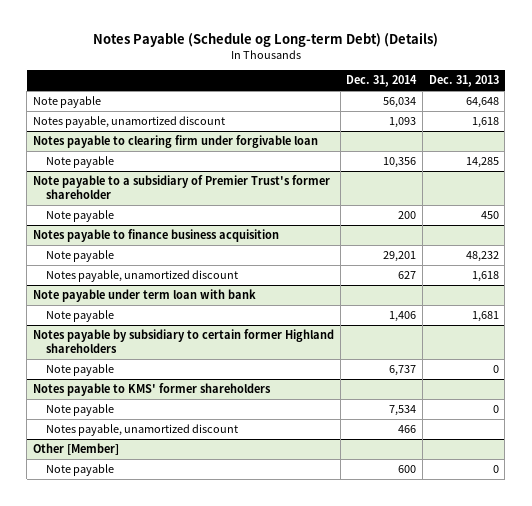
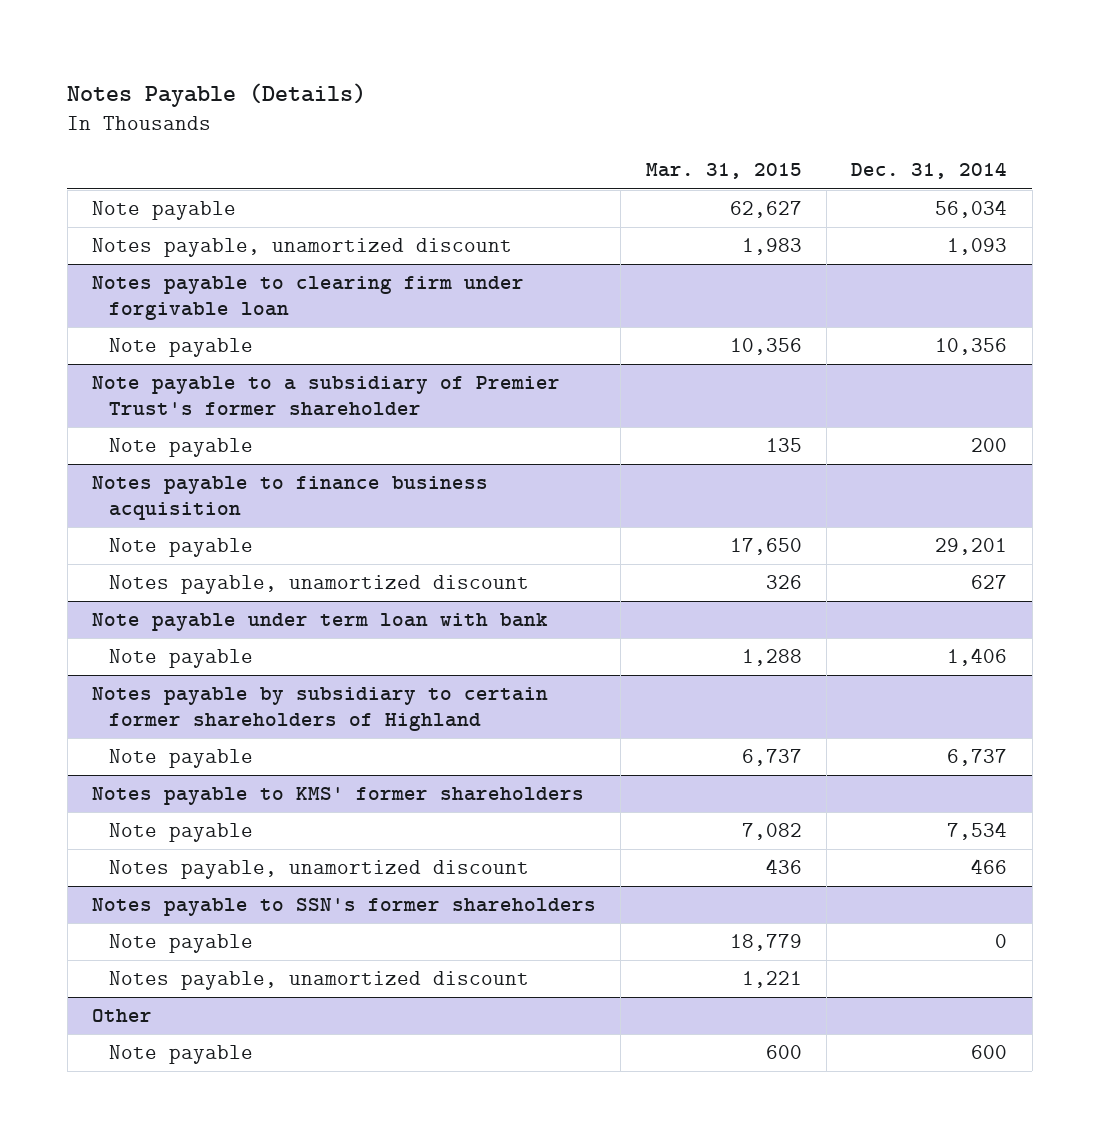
- Notes Payable (Schedule og Long-term Debt) (Details)
+ Notes Payable (Details)
- | Dec. 31, 2014 | Dec. 31, 2013
+ | Mar. 31, 2015 | Dec. 31, 2014
- Notes payable by subsidiary to certain former Highland shareholders
+ Notes payable by subsidiary to certain former shareholders of Highland
- Other [Member]
+ Notes payable to SSN's former shareholders
+ Note payable | 18,779 | 0
+ Notes payable, unamortized discount | 1,221 |
+ Other

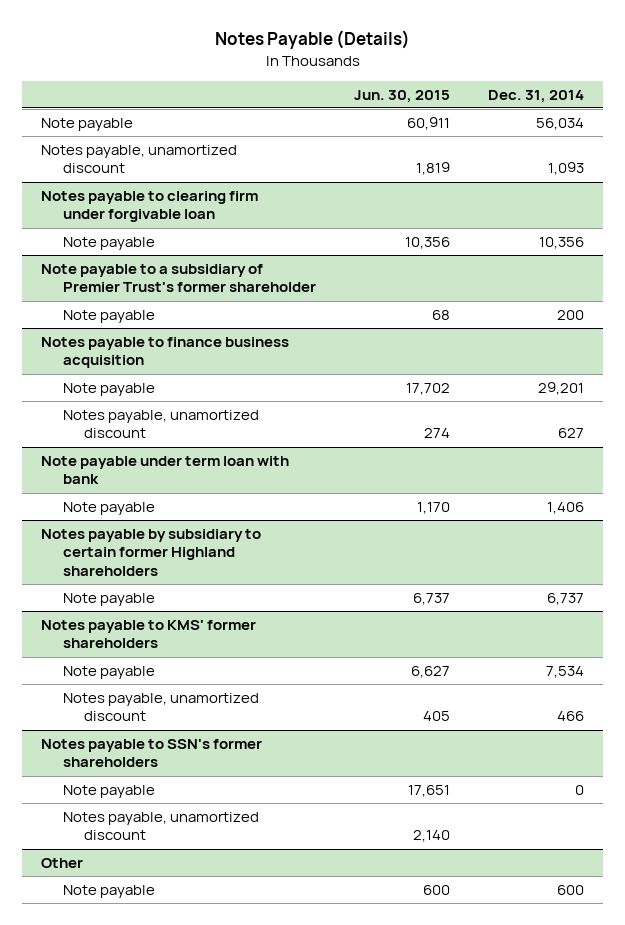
- | Mar. 31, 2015 | Dec. 31, 2014
+ | Jun. 30, 2015 | Dec. 31, 2014
- Notes payable by subsidiary to certain former shareholders of Highland
+ Notes payable by subsidiary to certain former Highland shareholders

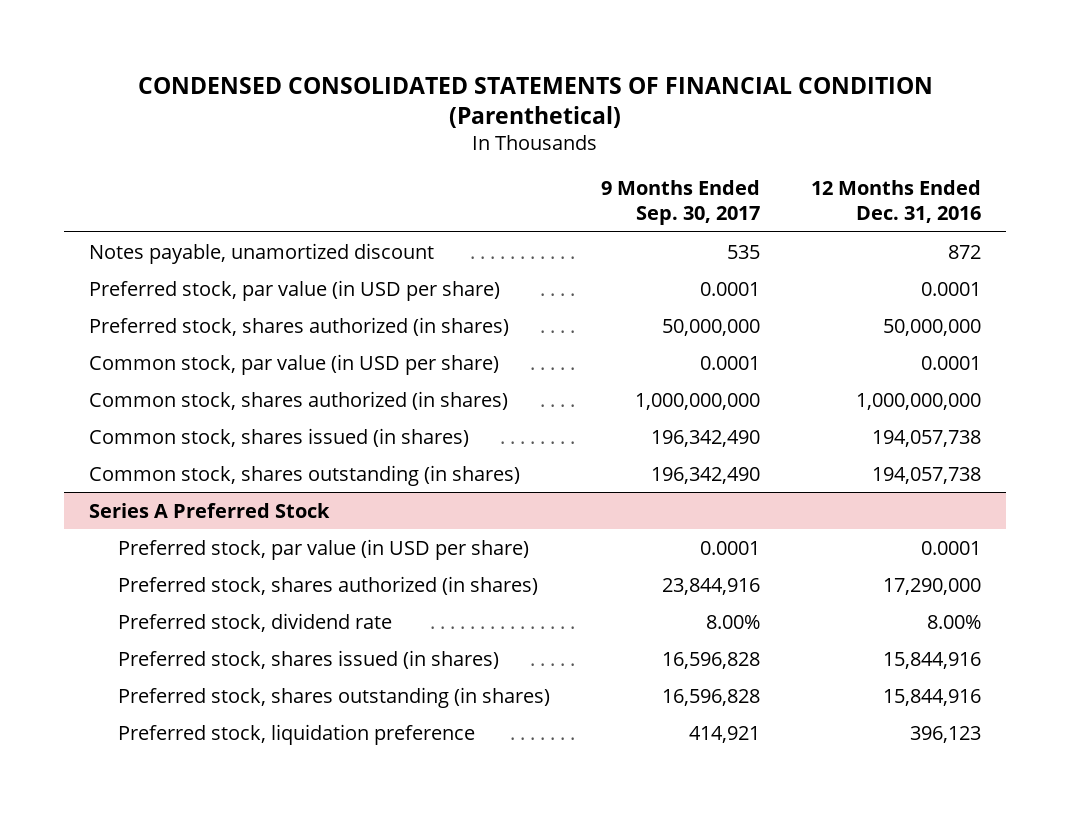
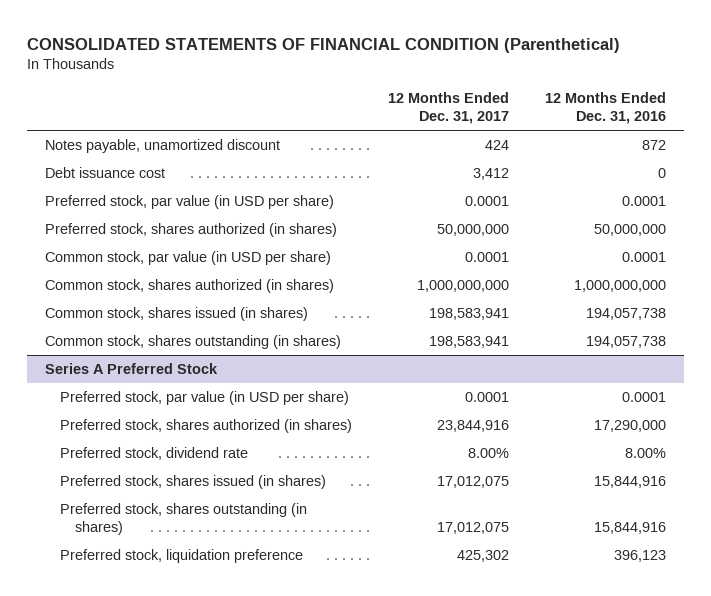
- CONDENSED CONSOLIDATED STATEMENTS OF FINANCIAL CONDITION (Parenthetical)
+ CONSOLIDATED STATEMENTS OF FINANCIAL CONDITION (Parenthetical)
- | 9 Months Ended Sep. 30, 2017 | 12 Months Ended Dec. 31, 2016
+ | 12 Months Ended Dec. 31, 2017 | 12 Months Ended Dec. 31, 2016
+ Debt issuance cost | 3,412 | 0

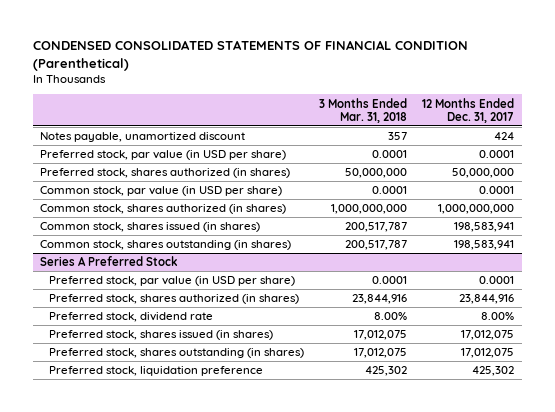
- CONSOLIDATED STATEMENTS OF FINANCIAL CONDITION (Parenthetical)
+ CONDENSED CONSOLIDATED STATEMENTS OF FINANCIAL CONDITION (Parenthetical)
- | 12 Months Ended Dec. 31, 2017 | 12 Months Ended Dec. 31, 2016
+ | 3 Months Ended Mar. 31, 2018 | 12 Months Ended Dec. 31, 2017
- Debt issuance cost | 3,412 | 0

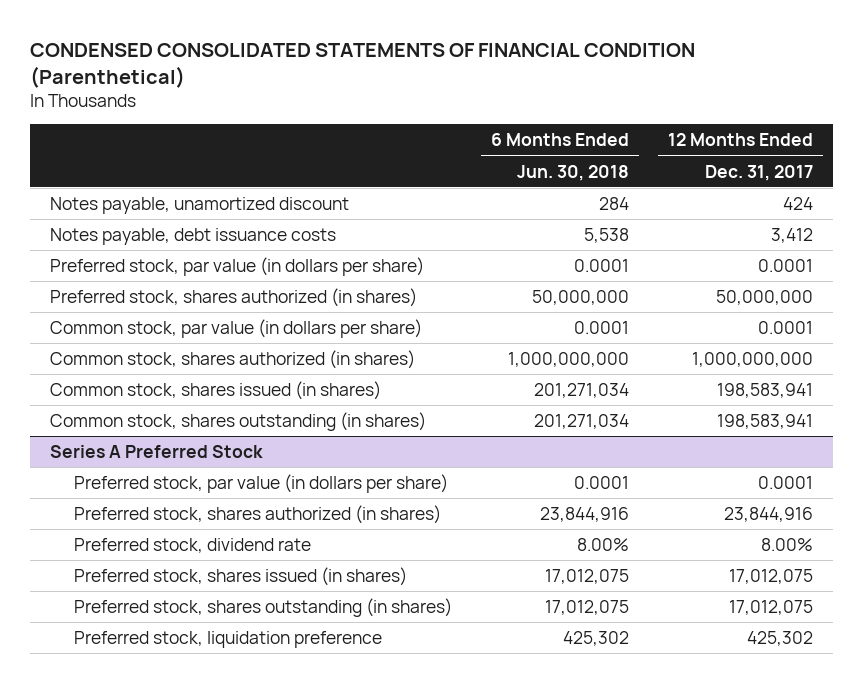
- | 3 Months Ended Mar. 31, 2018 | 12 Months Ended Dec. 31, 2017
+ | 6 Months Ended Jun. 30, 2018 | 12 Months Ended Dec. 31, 2017
- Preferred stock, par value (in USD per share) | 0.0001 | 0.0001
+ Notes payable, debt issuance costs | 5,538 | 3,412
+ Preferred stock, par value (in dollars per share) | 0.0001 | 0.0001
- Common stock, par value (in USD per share) | 0.0001 | 0.0001
+ Common stock, par value (in dollars per share) | 0.0001 | 0.0001
@ Series A Preferred Stock
- Preferred stock, par value (in USD per share) | 0.0001 | 0.0001
+ Preferred stock, par value (in dollars per share) | 0.0001 | 0.0001

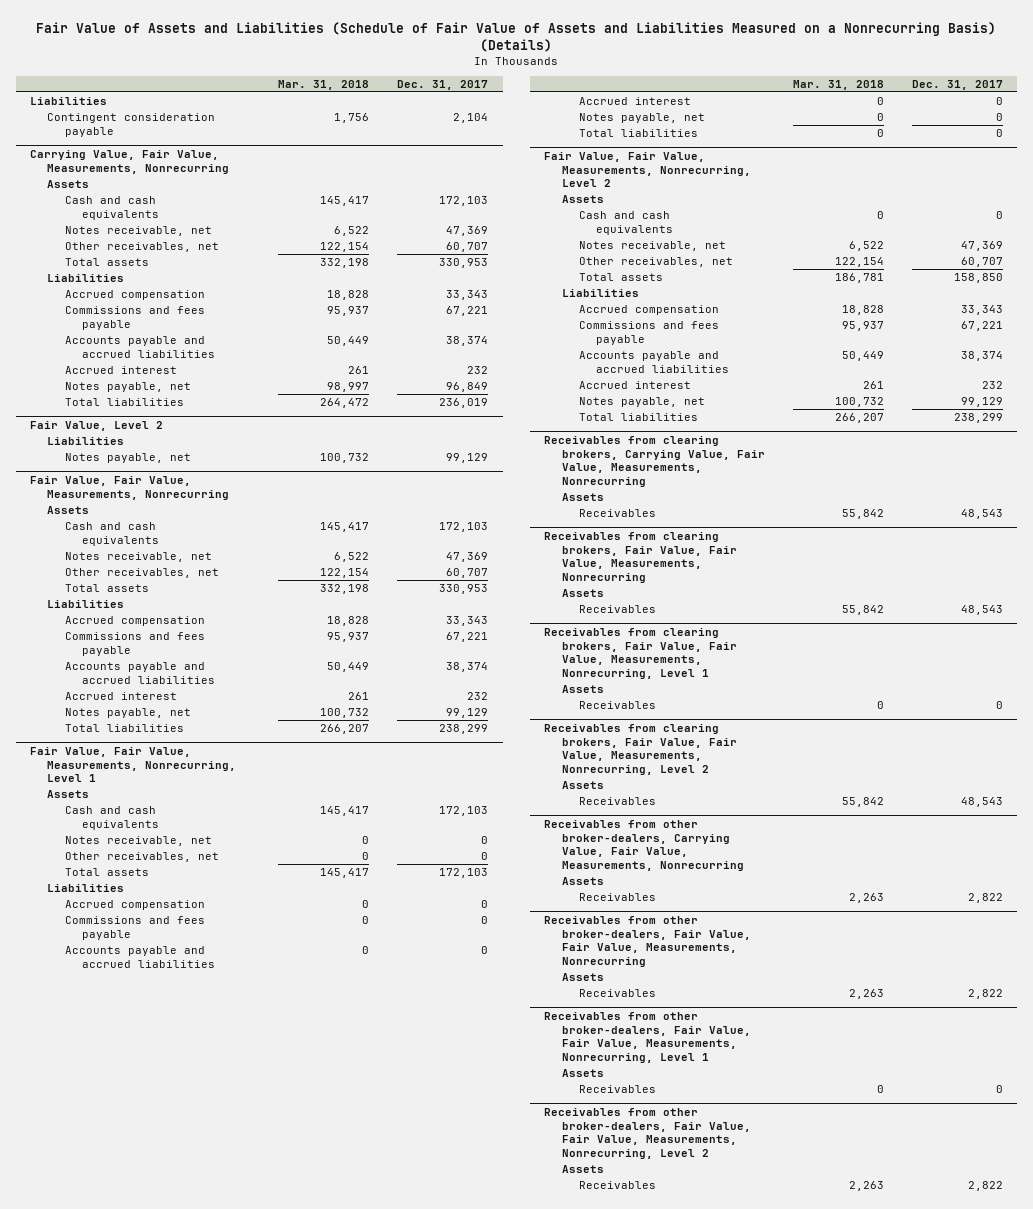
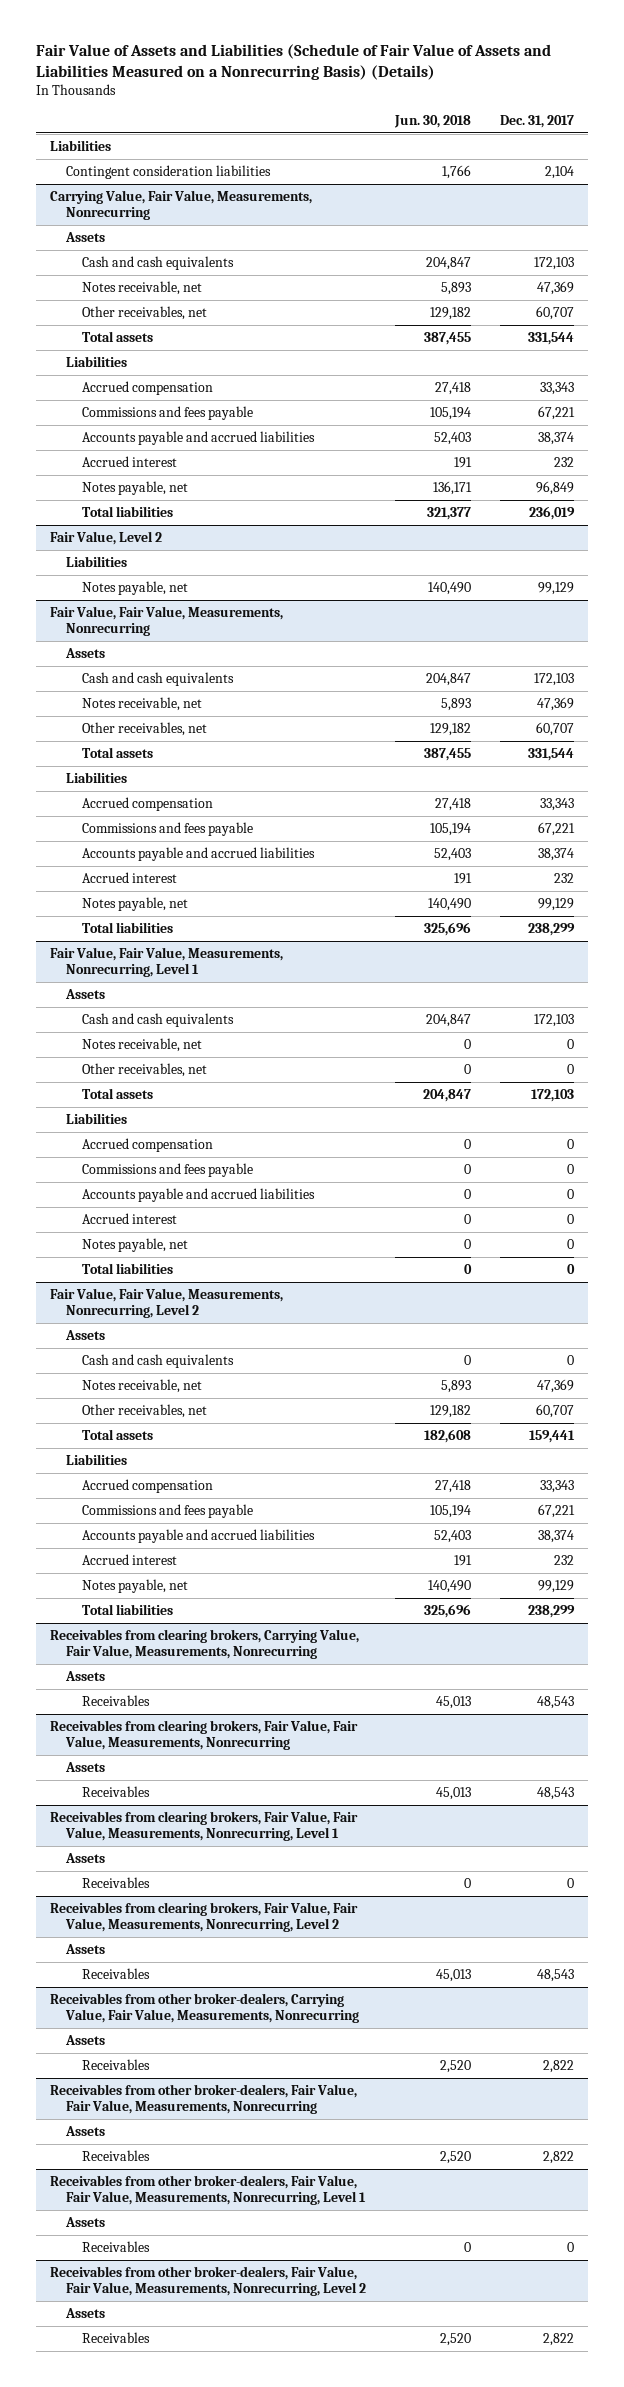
- | Mar. 31, 2018 | Dec. 31, 2017
+ | Jun. 30, 2018 | Dec. 31, 2017
- Contingent consideration payable | 1,756 | 2,104
+ Contingent consideration liabilities | 1,766 | 2,104
@ Carrying Value, Fair Value, Measurements, Nonrecurring
- Total assets | 332,198 | 330,953
+ Total assets | 387,455 | 331,544
@ Fair Value, Fair Value, Measurements, Nonrecurring
- Total assets | 332,198 | 330,953
+ Total assets | 387,455 | 331,544
@ Fair Value, Fair Value, Measurements, Nonrecurring, Level 2
- Total assets | 186,781 | 158,850
+ Total assets | 182,608 | 159,441

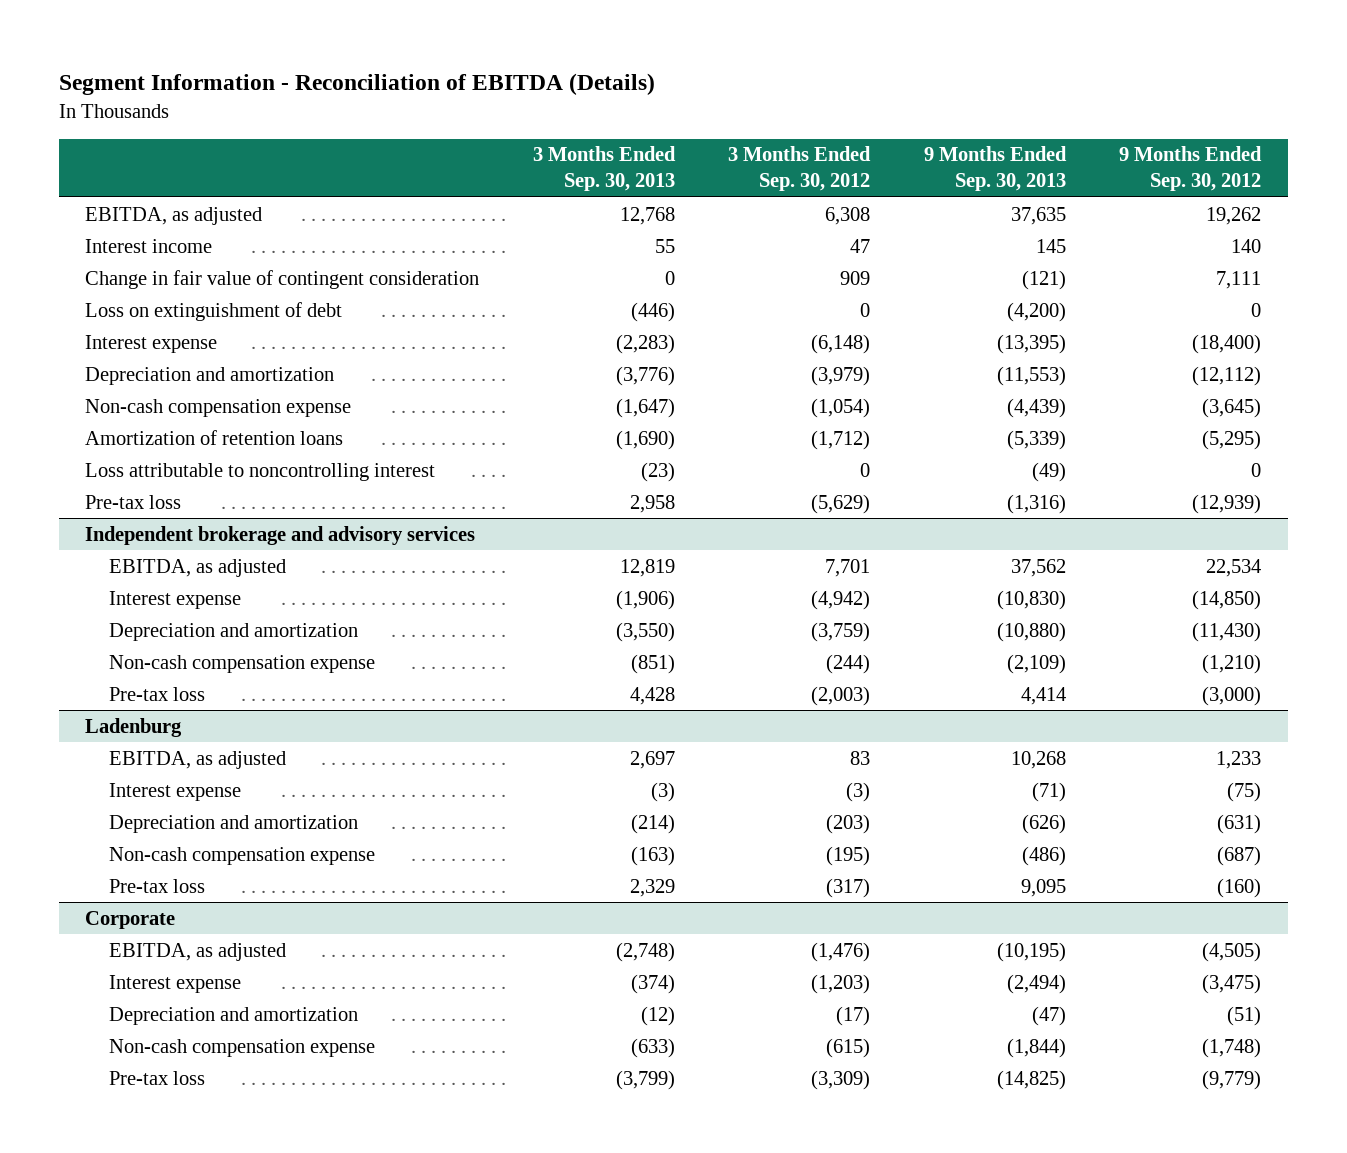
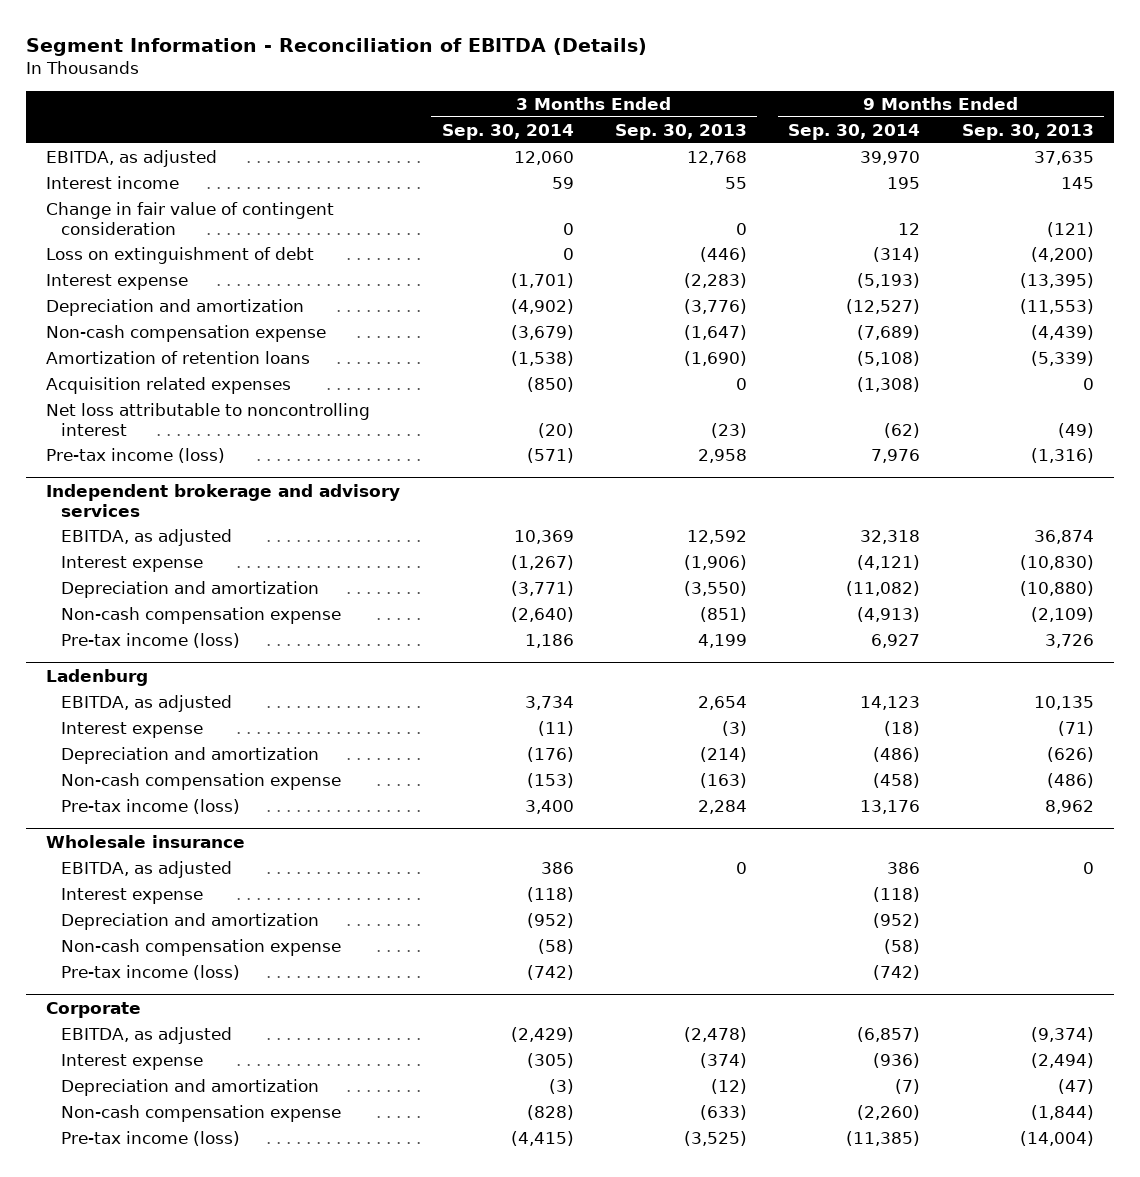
- | 3 Months Ended Sep. 30, 2013 | 3 Months Ended Sep. 30, 2012 | 9 Months Ended Sep. 30, 2013 | 9 Months Ended Sep. 30, 2012
+ | 3 Months Ended Sep. 30, 2014 | 3 Months Ended Sep. 30, 2013 | 9 Months Ended Sep. 30, 2014 | 9 Months Ended Sep. 30, 2013
- Loss attributable to noncontrolling interest | (23) | 0 | (49) | 0
- Pre-tax loss | 2,958 | (5,629) | (1,316) | (12,939)
+ Acquisition related expenses | (850) | 0 | (1,308) | 0
+ Net loss attributable to noncontrolling interest | (20) | (23) | (62) | (49)
+ Pre-tax income (loss) | (571) | 2,958 | 7,976 | (1,316)
@ Independent brokerage and advisory services
- EBITDA, as adjusted | 12,819 | 7,701 | 37,562 | 22,534
+ EBITDA, as adjusted | 10,369 | 12,592 | 32,318 | 36,874
- Pre-tax loss | 4,428 | (2,003) | 4,414 | (3,000)
+ Pre-tax income (loss) | 1,186 | 4,199 | 6,927 | 3,726
@ Ladenburg
- EBITDA, as adjusted | 2,697 | 83 | 10,268 | 1,233
+ EBITDA, as adjusted | 3,734 | 2,654 | 14,123 | 10,135
- Pre-tax loss | 2,329 | (317) | 9,095 | (160)
+ Pre-tax income (loss) | 3,400 | 2,284 | 13,176 | 8,962
+ Wholesale insurance
+ EBITDA, as adjusted | 386 | 0 | 386 | 0
+ Interest expense | (118) | | (118) |
+ Depreciation and amortization | (952) | | (952) |
+ Non-cash compensation expense | (58) | | (58) |
+ Pre-tax income (loss) | (742) | | (742) |
@ Corporate
- EBITDA, as adjusted | (2,748) | (1,476) | (10,195) | (4,505)
+ EBITDA, as adjusted | (2,429) | (2,478) | (6,857) | (9,374)
- Pre-tax loss | (3,799) | (3,309) | (14,825) | (9,779)
+ Pre-tax income (loss) | (4,415) | (3,525) | (11,385) | (14,004)

